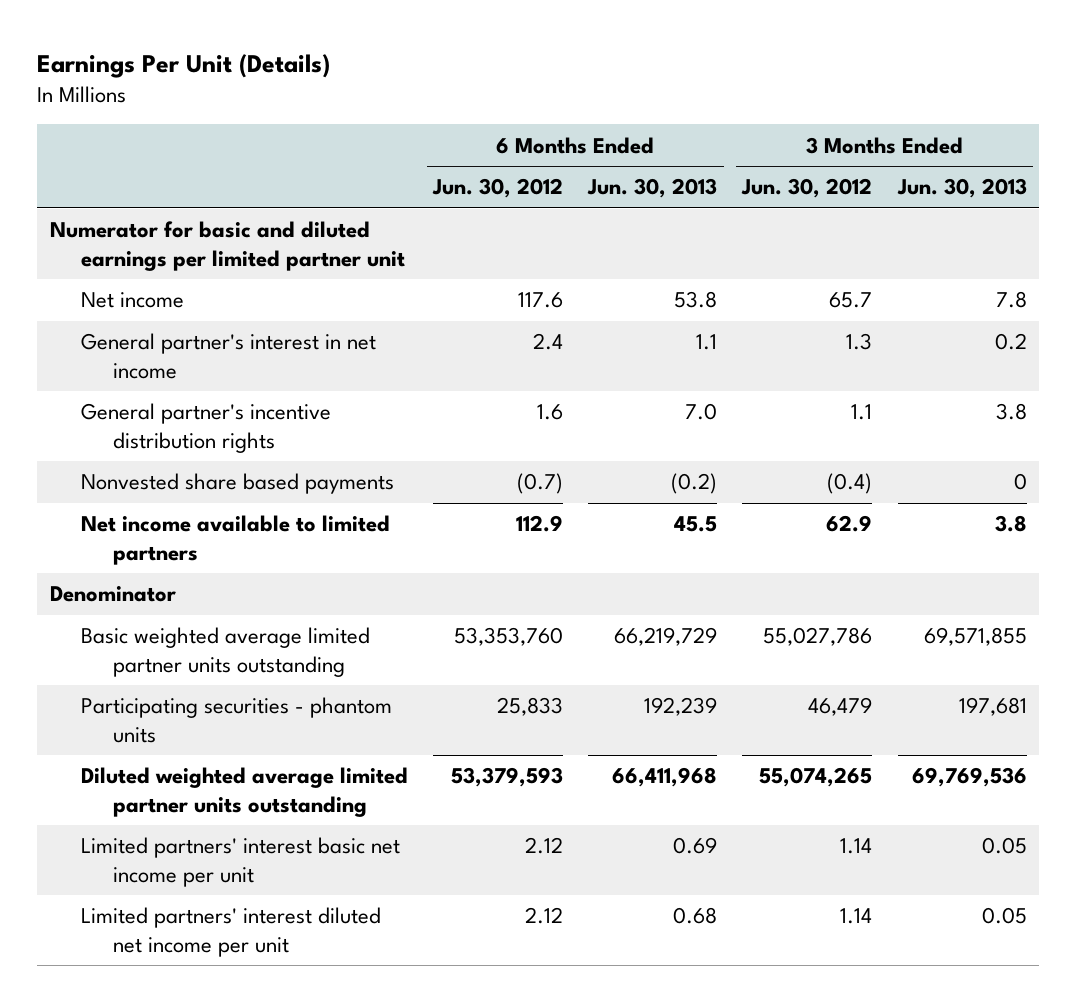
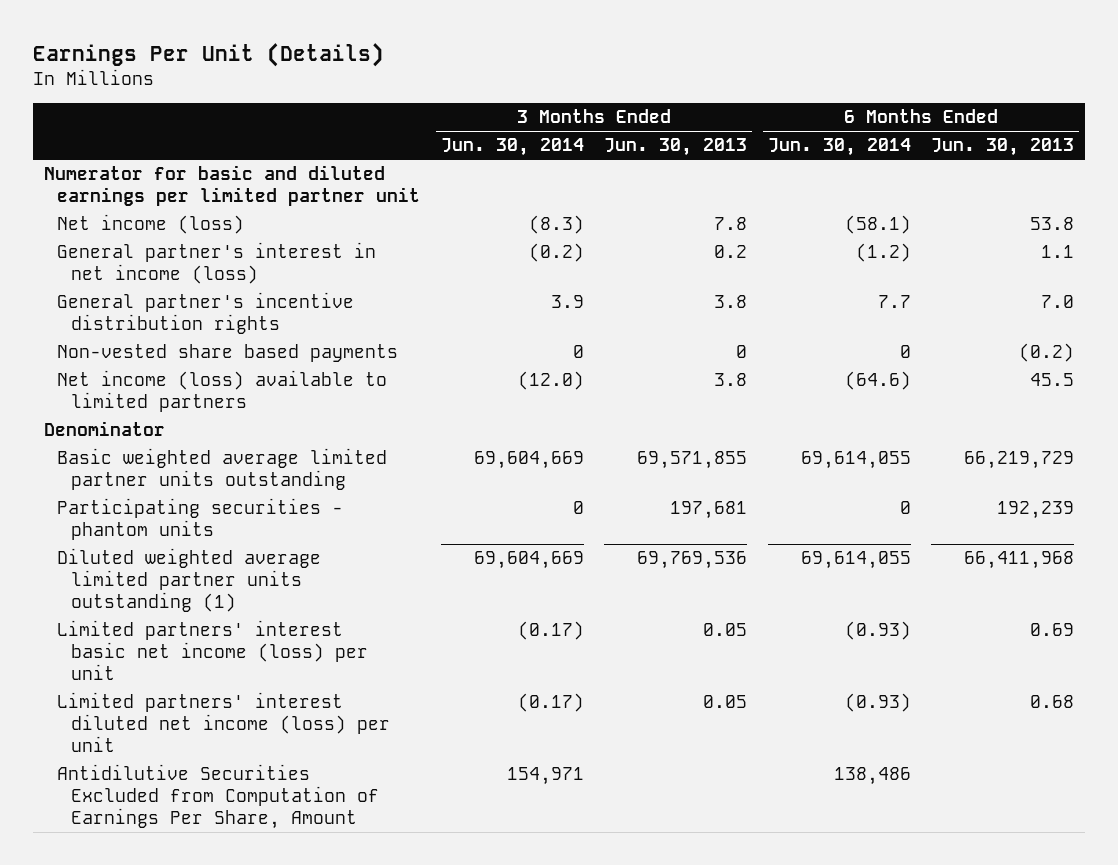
- | 6 Months Ended Jun. 30, 2012 | 6 Months Ended Jun. 30, 2013 | 3 Months Ended Jun. 30, 2012 | 3 Months Ended Jun. 30, 2013
+ | 3 Months Ended Jun. 30, 2014 | 3 Months Ended Jun. 30, 2013 | 6 Months Ended Jun. 30, 2014 | 6 Months Ended Jun. 30, 2013
- Net income | 117.6 | 53.8 | 65.7 | 7.8
- General partner's interest in net income | 2.4 | 1.1 | 1.3 | 0.2
+ Net income (loss) | (8.3) | 7.8 | (58.1) | 53.8
+ General partner's interest in net income (loss) | (0.2) | 0.2 | (1.2) | 1.1
- Nonvested share based payments | (0.7) | (0.2) | (0.4) | 0
- Net income available to limited partners | 112.9 | 45.5 | 62.9 | 3.8
+ Non-vested share based payments | 0 | 0 | 0 | (0.2)
+ Net income (loss) available to limited partners | (12.0) | 3.8 | (64.6) | 45.5
- Diluted weighted average limited partner units outstanding | 53,379,593 | 66,411,968 | 55,074,265 | 69,769,536
- Limited partners' interest basic net income per unit | 2.12 | 0.69 | 1.14 | 0.05
- Limited partners' interest diluted net income per unit | 2.12 | 0.68 | 1.14 | 0.05
+ Diluted weighted average limited partner units outstanding (1) | 69,604,669 | 69,769,536 | 69,614,055 | 66,411,968
+ Limited partners' interest basic net income (loss) per unit | (0.17) | 0.05 | (0.93) | 0.69
+ Limited partners' interest diluted net income (loss) per unit | (0.17) | 0.05 | (0.93) | 0.68
+ Antidilutive Securities Excluded from Computation of Earnings Per Share, Amount | 154,971 | | 138,486 |

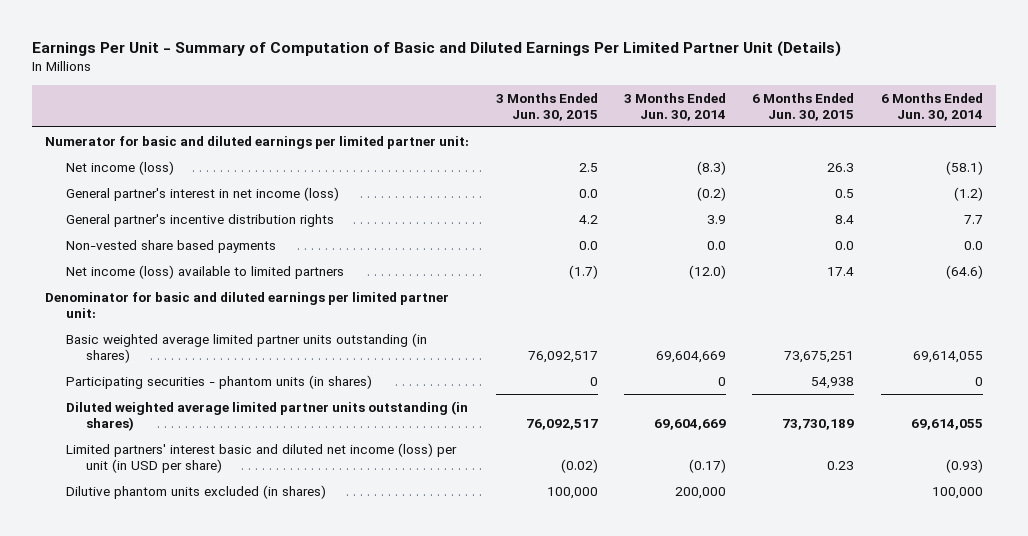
- Earnings Per Unit (Details)
+ Earnings Per Unit - Summary of Computation of Basic and Diluted Earnings Per Limited Partner Unit (Details)
- | 3 Months Ended Jun. 30, 2014 | 3 Months Ended Jun. 30, 2013 | 6 Months Ended Jun. 30, 2014 | 6 Months Ended Jun. 30, 2013
+ | 3 Months Ended Jun. 30, 2015 | 3 Months Ended Jun. 30, 2014 | 6 Months Ended Jun. 30, 2015 | 6 Months Ended Jun. 30, 2014
- Numerator for basic and diluted earnings per limited partner unit
+ Numerator for basic and diluted earnings per limited partner unit:
- Non-vested share based payments | 0 | 0 | 0 | (0.2)
+ Non-vested share based payments | 0.0 | 0.0 | 0.0 | 0.0
- Denominator
- Basic weighted average limited partner units outstanding | 69,604,669 | 69,571,855 | 69,614,055 | 66,219,729
- Participating securities - phantom units | 0 | 197,681 | 0 | 192,239
- Diluted weighted average limited partner units outstanding (1) | 69,604,669 | 69,769,536 | 69,614,055 | 66,411,968
- Limited partners' interest basic net income (loss) per unit | (0.17) | 0.05 | (0.93) | 0.69
- Limited partners' interest diluted net income (loss) per unit | (0.17) | 0.05 | (0.93) | 0.68
- Antidilutive Securities Excluded from Computation of Earnings Per Share, Amount | 154,971 | | 138,486 |
+ Denominator for basic and diluted earnings per limited partner unit:
+ Basic weighted average limited partner units outstanding (in shares) | 76,092,517 | 69,604,669 | 73,675,251 | 69,614,055
+ Participating securities - phantom units (in shares) | 0 | 0 | 54,938 | 0
+ Diluted weighted average limited partner units outstanding (in shares) | 76,092,517 | 69,604,669 | 73,730,189 | 69,614,055
+ Limited partners' interest basic and diluted net income (loss) per unit (in USD per share) | (0.02) | (0.17) | 0.23 | (0.93)
+ Dilutive phantom units excluded (in shares) | 100,000 | 200,000 | | 100,000

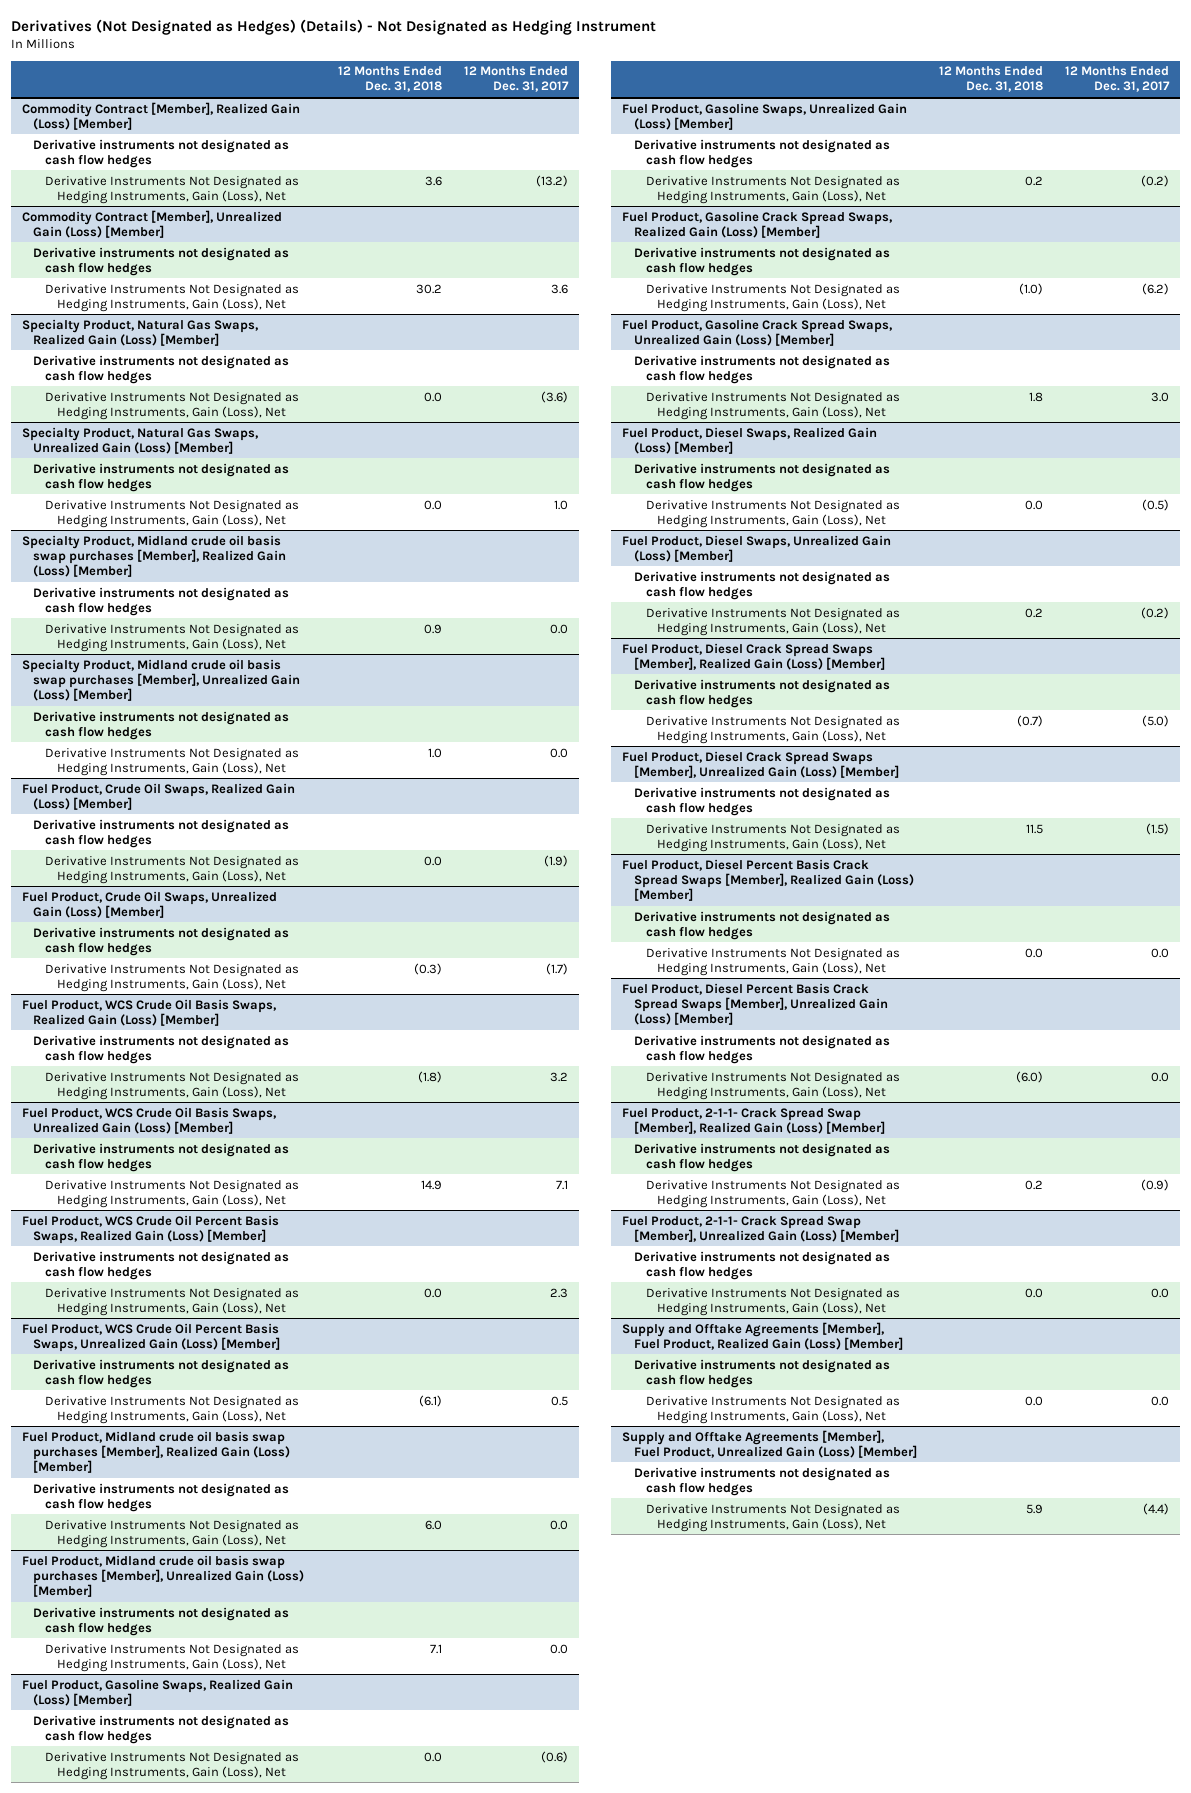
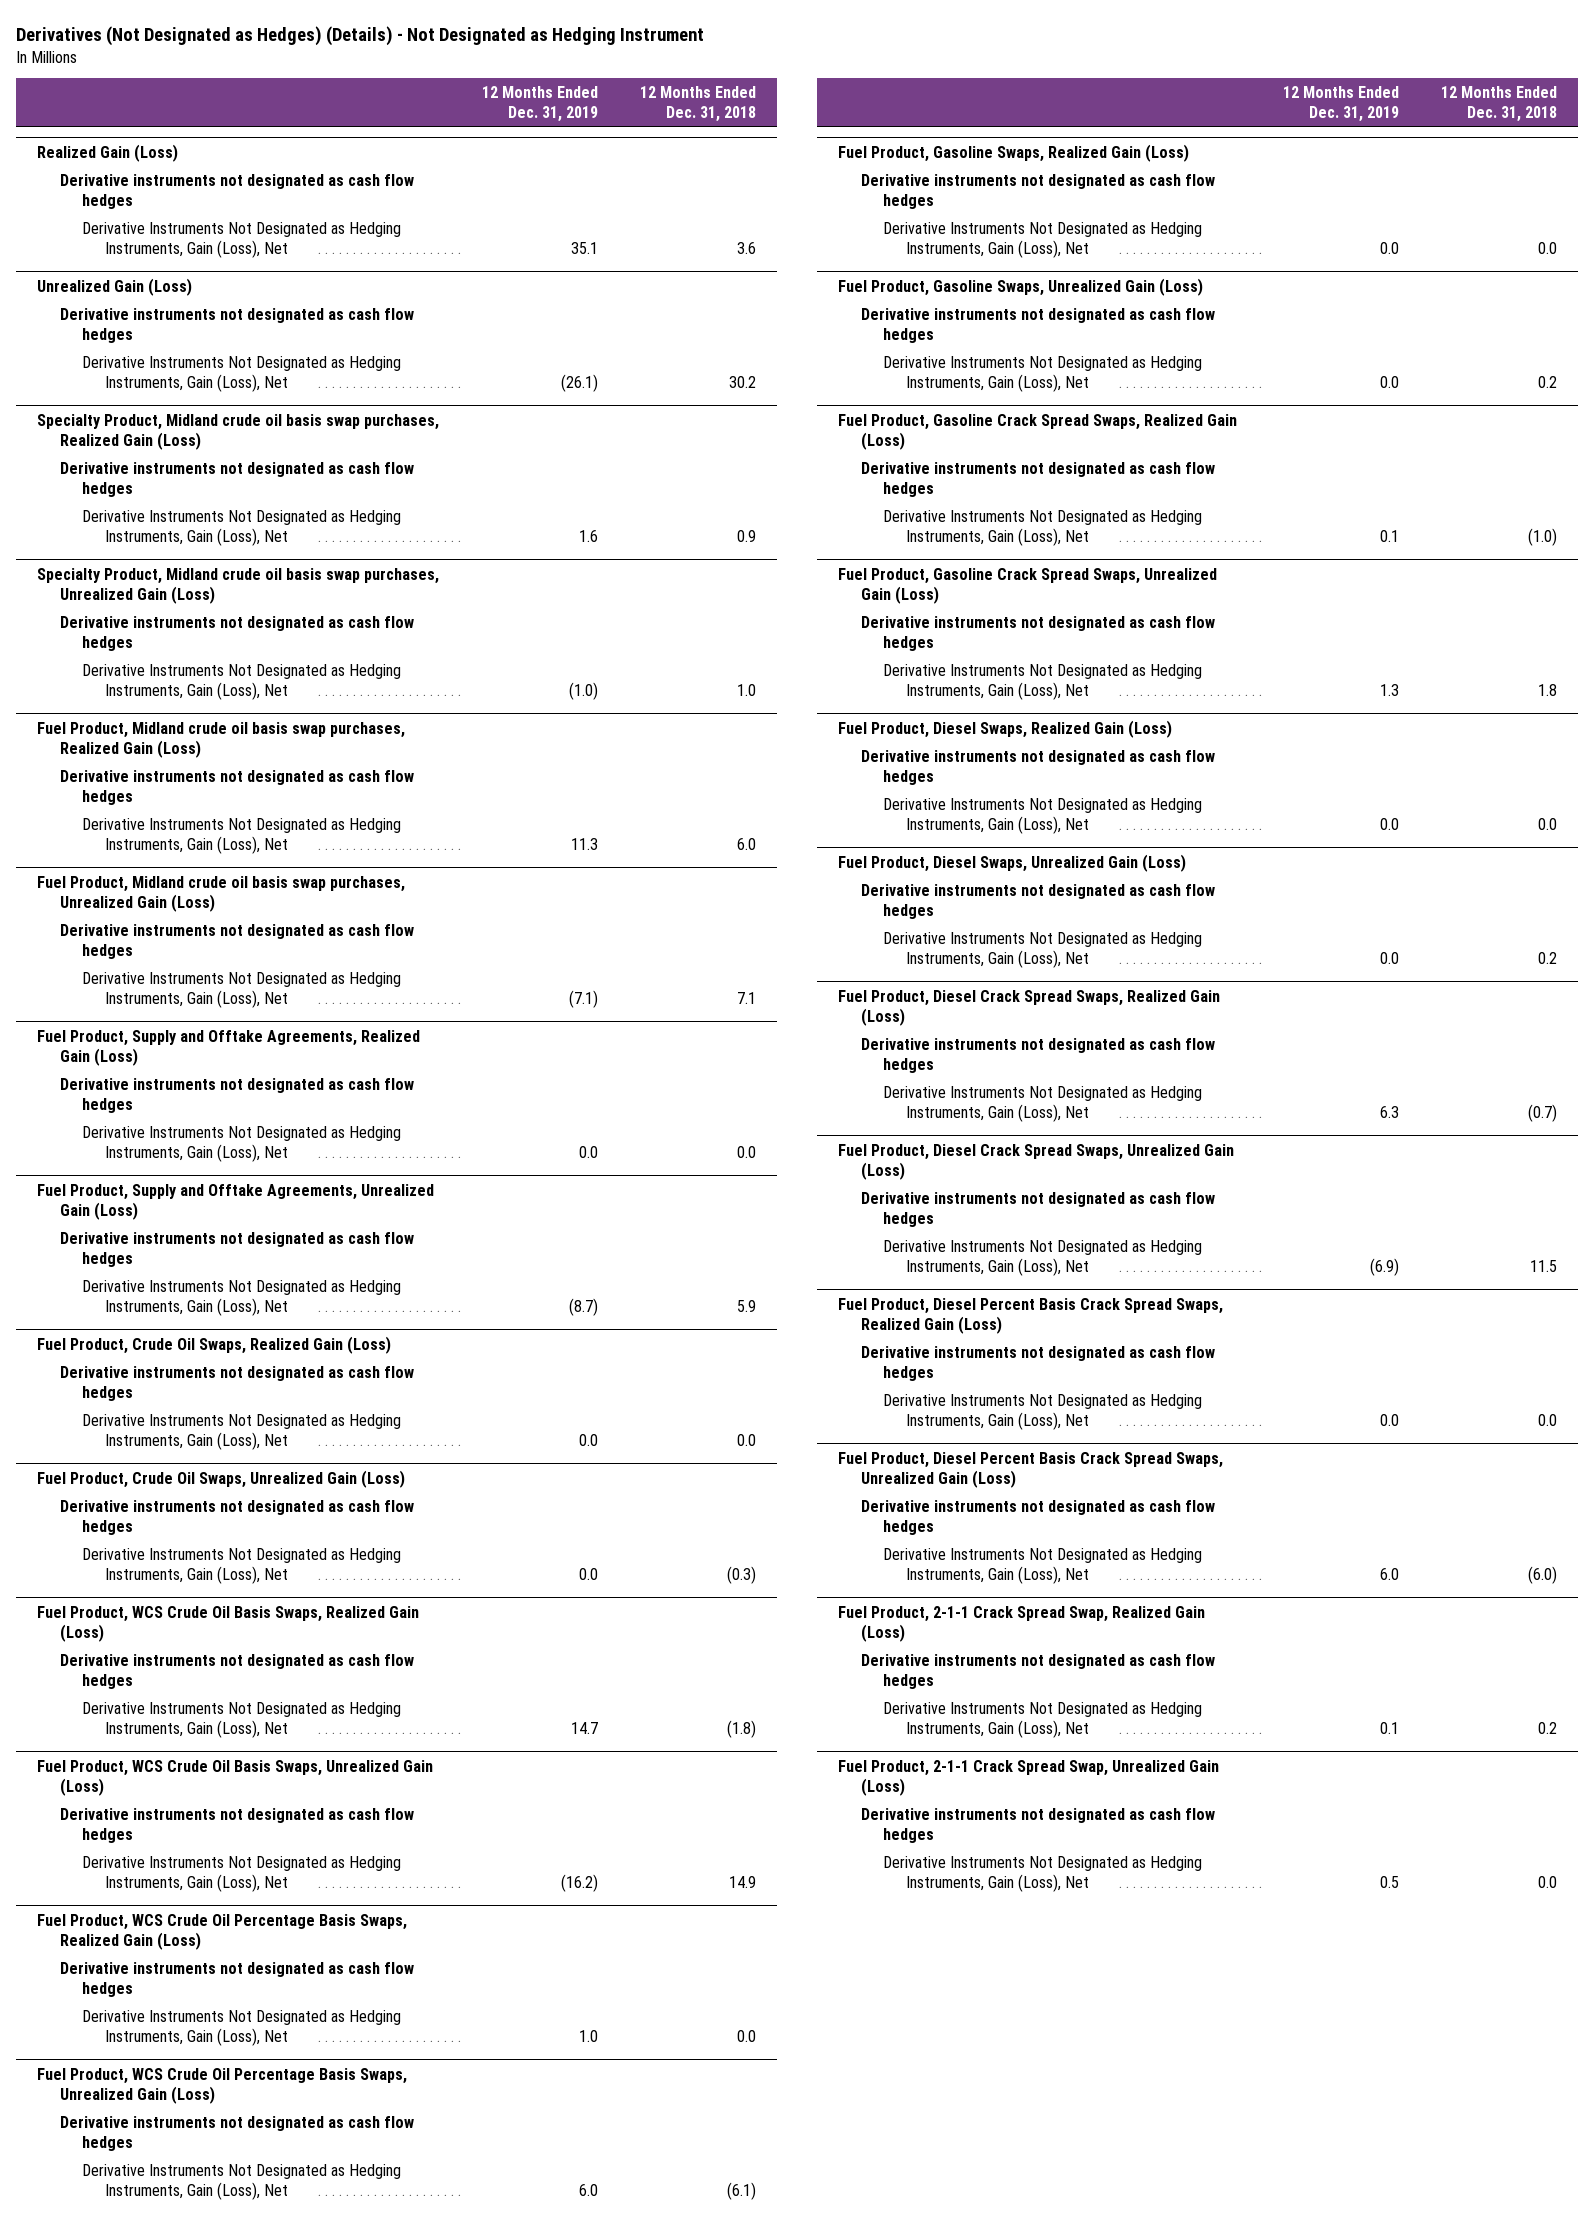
- | 12 Months Ended Dec. 31, 2018 | 12 Months Ended Dec. 31, 2017
+ | 12 Months Ended Dec. 31, 2019 | 12 Months Ended Dec. 31, 2018
- Commodity Contract [Member], Realized Gain (Loss) [Member]
+ Realized Gain (Loss)
- Commodity Contract [Member], Unrealized Gain (Loss) [Member]
+ Unrealized Gain (Loss)
- Specialty Product, Natural Gas Swaps, Realized Gain (Loss) [Member]
- Derivative instruments not designated as cash flow hedges
- Derivative Instruments Not Designated as Hedging Instruments, Gain (Loss), Net | 0.0 | (3.6)
- Specialty Product, Natural Gas Swaps, Unrealized Gain (Loss) [Member]
- Derivative instruments not designated as cash flow hedges
- Derivative Instruments Not Designated as Hedging Instruments, Gain (Loss), Net | 0.0 | 1.0
- Specialty Product, Midland crude oil basis swap purchases [Member], Realized Gain (Loss) [Member]
+ Specialty Product, Midland crude oil basis swap purchases, Realized Gain (Loss)
- Specialty Product, Midland crude oil basis swap purchases [Member], Unrealized Gain (Loss) [Member]
+ Specialty Product, Midland crude oil basis swap purchases, Unrealized Gain (Loss)
- Fuel Product, Crude Oil Swaps, Realized Gain (Loss) [Member]
+ Fuel Product, Midland crude oil basis swap purchases, Realized Gain (Loss)
+ Derivative Instruments Not Designated as Hedging Instruments, Gain (Loss), Net | 11.3 | 6.0
+ Fuel Product, Midland crude oil basis swap purchases, Unrealized Gain (Loss)
+ Derivative instruments not designated as cash flow hedges
+ Derivative Instruments Not Designated as Hedging Instruments, Gain (Loss), Net | (7.1) | 7.1
+ Fuel Product, Supply and Offtake Agreements, Realized Gain (Loss)
+ Derivative instruments not designated as cash flow hedges
- Fuel Product, Crude Oil Swaps, Unrealized Gain (Loss) [Member]
+ Fuel Product, Supply and Offtake Agreements, Unrealized Gain (Loss)
+ Derivative Instruments Not Designated as Hedging Instruments, Gain (Loss), Net | (8.7) | 5.9
+ Fuel Product, Crude Oil Swaps, Realized Gain (Loss)
+ Derivative instruments not designated as cash flow hedges
+ Derivative Instruments Not Designated as Hedging Instruments, Gain (Loss), Net | 0.0 | 0.0
+ Fuel Product, Crude Oil Swaps, Unrealized Gain (Loss)
+ Derivative instruments not designated as cash flow hedges
- Fuel Product, WCS Crude Oil Basis Swaps, Realized Gain (Loss) [Member]
+ Fuel Product, WCS Crude Oil Basis Swaps, Realized Gain (Loss)
- Fuel Product, WCS Crude Oil Basis Swaps, Unrealized Gain (Loss) [Member]
+ Fuel Product, WCS Crude Oil Basis Swaps, Unrealized Gain (Loss)
- Fuel Product, WCS Crude Oil Percent Basis Swaps, Realized Gain (Loss) [Member]
+ Fuel Product, WCS Crude Oil Percentage Basis Swaps, Realized Gain (Loss)
- Fuel Product, WCS Crude Oil Percent Basis Swaps, Unrealized Gain (Loss) [Member]
+ Fuel Product, WCS Crude Oil Percentage Basis Swaps, Unrealized Gain (Loss)
- Fuel Product, Midland crude oil basis swap purchases [Member], Realized Gain (Loss) [Member]
- Derivative instruments not designated as cash flow hedges
- Derivative Instruments Not Designated as Hedging Instruments, Gain (Loss), Net | 6.0 | 0.0
- Fuel Product, Midland crude oil basis swap purchases [Member], Unrealized Gain (Loss) [Member]
- Derivative instruments not designated as cash flow hedges
- Derivative Instruments Not Designated as Hedging Instruments, Gain (Loss), Net | 7.1 | 0.0
- Fuel Product, Gasoline Swaps, Realized Gain (Loss) [Member]
+ Fuel Product, Gasoline Swaps, Realized Gain (Loss)
- Fuel Product, Gasoline Swaps, Unrealized Gain (Loss) [Member]
+ Fuel Product, Gasoline Swaps, Unrealized Gain (Loss)
- Fuel Product, Gasoline Crack Spread Swaps, Realized Gain (Loss) [Member]
+ Fuel Product, Gasoline Crack Spread Swaps, Realized Gain (Loss)
- Fuel Product, Gasoline Crack Spread Swaps, Unrealized Gain (Loss) [Member]
+ Fuel Product, Gasoline Crack Spread Swaps, Unrealized Gain (Loss)
- Fuel Product, Diesel Swaps, Realized Gain (Loss) [Member]
+ Fuel Product, Diesel Swaps, Realized Gain (Loss)
- Fuel Product, Diesel Swaps, Unrealized Gain (Loss) [Member]
+ Fuel Product, Diesel Swaps, Unrealized Gain (Loss)
- Fuel Product, Diesel Crack Spread Swaps [Member], Realized Gain (Loss) [Member]
+ Fuel Product, Diesel Crack Spread Swaps, Realized Gain (Loss)
- Fuel Product, Diesel Crack Spread Swaps [Member], Unrealized Gain (Loss) [Member]
+ Fuel Product, Diesel Crack Spread Swaps, Unrealized Gain (Loss)
- Fuel Product, Diesel Percent Basis Crack Spread Swaps [Member], Realized Gain (Loss) [Member]
+ Fuel Product, Diesel Percent Basis Crack Spread Swaps, Realized Gain (Loss)
- Fuel Product, Diesel Percent Basis Crack Spread Swaps [Member], Unrealized Gain (Loss) [Member]
+ Fuel Product, Diesel Percent Basis Crack Spread Swaps, Unrealized Gain (Loss)
- Fuel Product, 2-1-1- Crack Spread Swap [Member], Realized Gain (Loss) [Member]
+ Fuel Product, 2-1-1 Crack Spread Swap, Realized Gain (Loss)
- Fuel Product, 2-1-1- Crack Spread Swap [Member], Unrealized Gain (Loss) [Member]
- Derivative instruments not designated as cash flow hedges
- Derivative Instruments Not Designated as Hedging Instruments, Gain (Loss), Net | 0.0 | 0.0
- Supply and Offtake Agreements [Member], Fuel Product, Realized Gain (Loss) [Member]
+ Fuel Product, 2-1-1 Crack Spread Swap, Unrealized Gain (Loss)
- Supply and Offtake Agreements [Member], Fuel Product, Unrealized Gain (Loss) [Member]
- Derivative instruments not designated as cash flow hedges
- Derivative Instruments Not Designated as Hedging Instruments, Gain (Loss), Net | 5.9 | (4.4)

